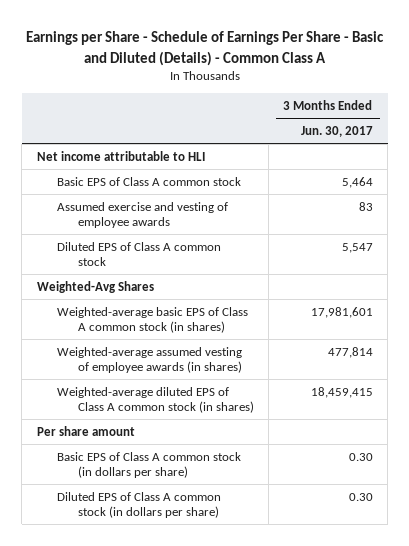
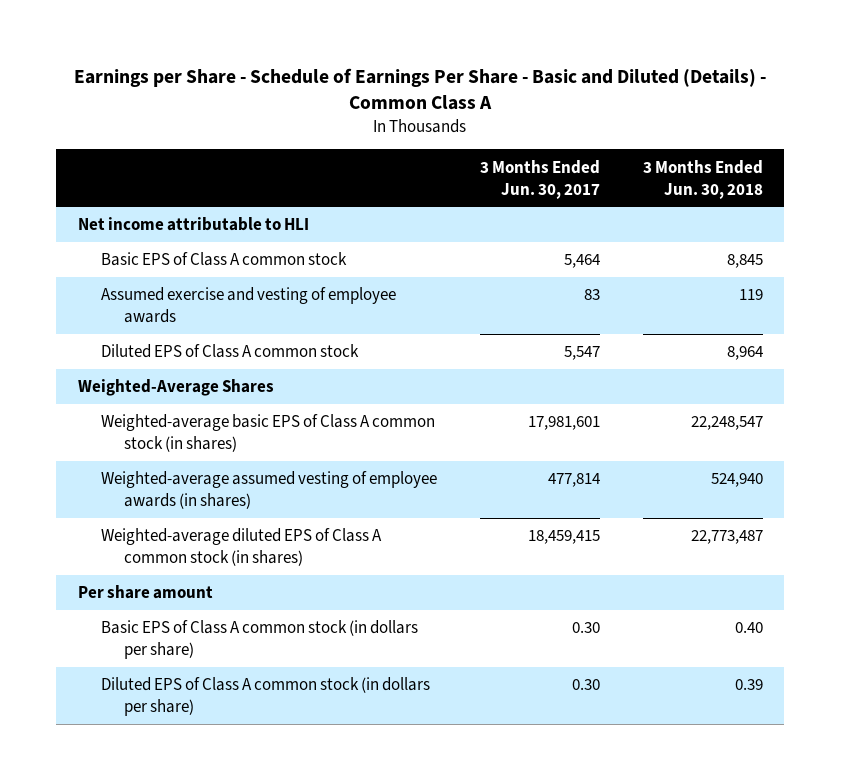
- | 3 Months Ended Jun. 30, 2017
+ | 3 Months Ended Jun. 30, 2017 | 3 Months Ended Jun. 30, 2018
- Weighted-Avg Shares
+ Weighted-Average Shares

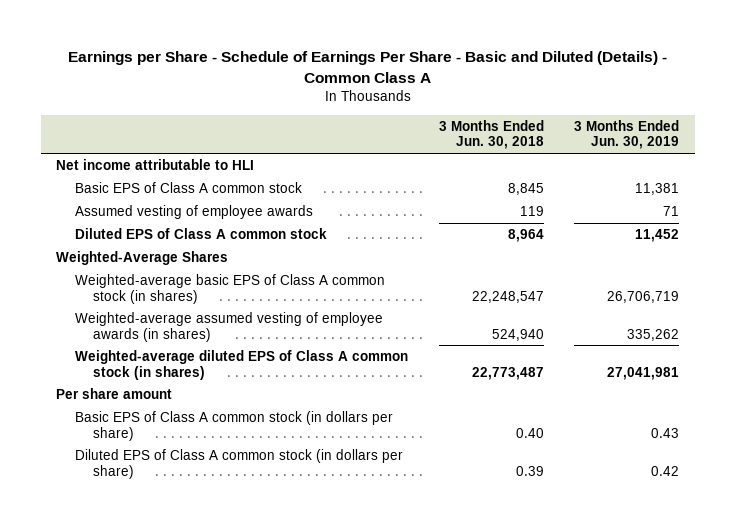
- | 3 Months Ended Jun. 30, 2017 | 3 Months Ended Jun. 30, 2018
+ | 3 Months Ended Jun. 30, 2018 | 3 Months Ended Jun. 30, 2019
- Assumed exercise and vesting of employee awards | 83 | 119
+ Assumed vesting of employee awards | 119 | 71

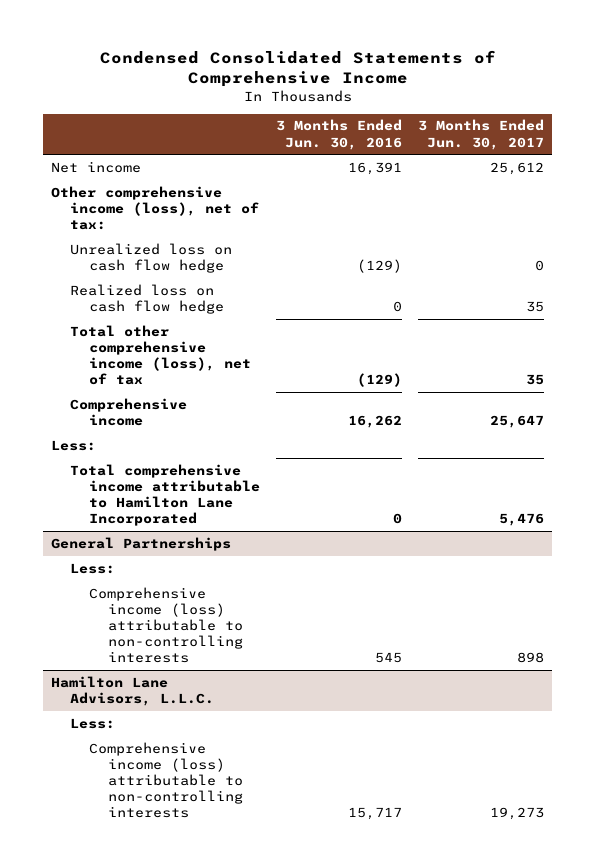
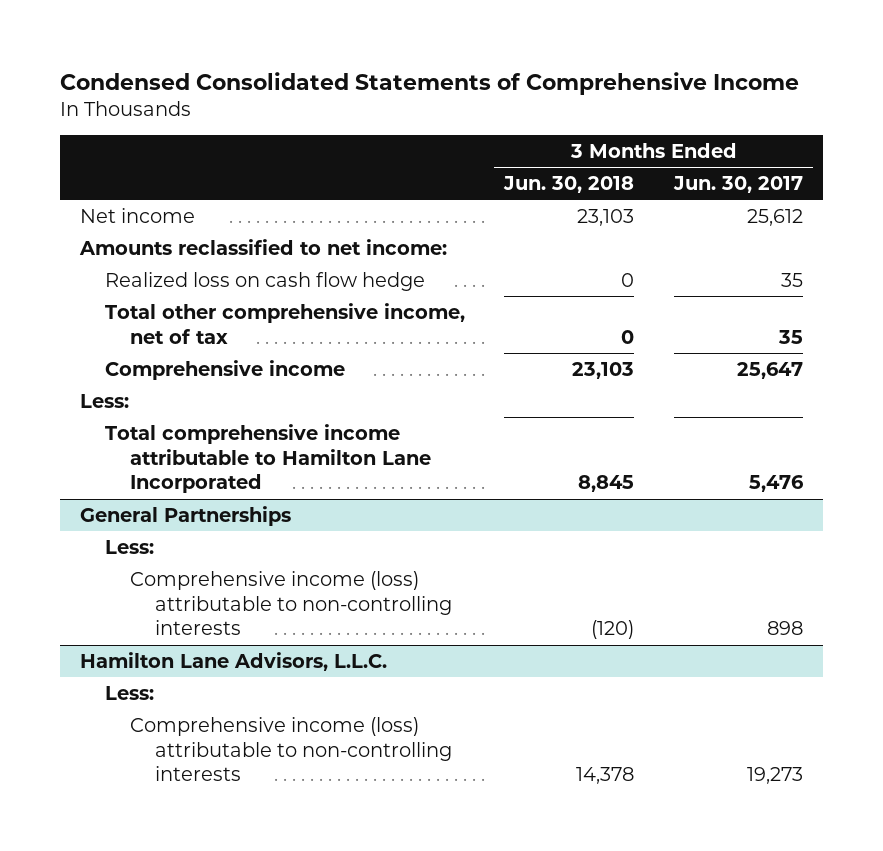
- | 3 Months Ended Jun. 30, 2016 | 3 Months Ended Jun. 30, 2017
+ | 3 Months Ended Jun. 30, 2018 | 3 Months Ended Jun. 30, 2017
- Other comprehensive income (loss), net of tax:
- Unrealized loss on cash flow hedge | (129) | 0
+ Amounts reclassified to net income:
- Total other comprehensive income (loss), net of tax | (129) | 35
+ Total other comprehensive income, net of tax | 0 | 35

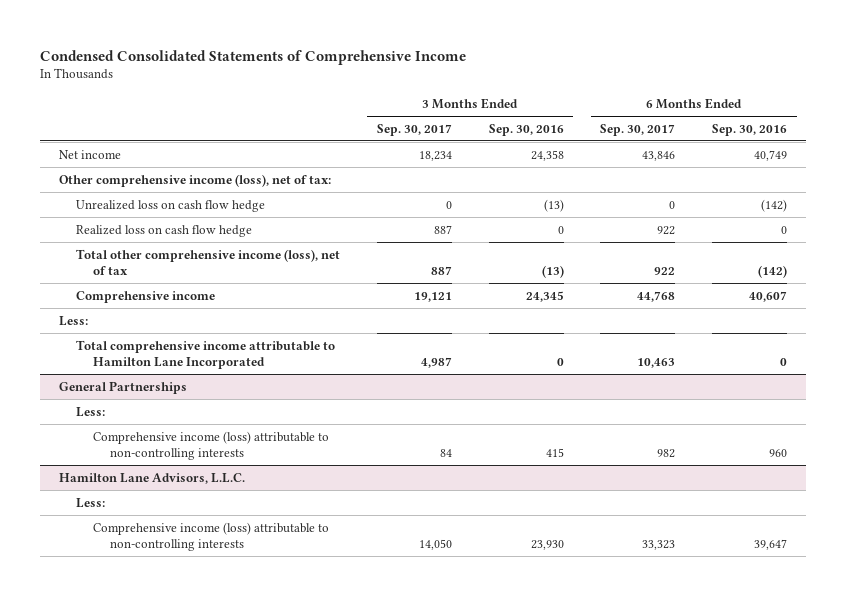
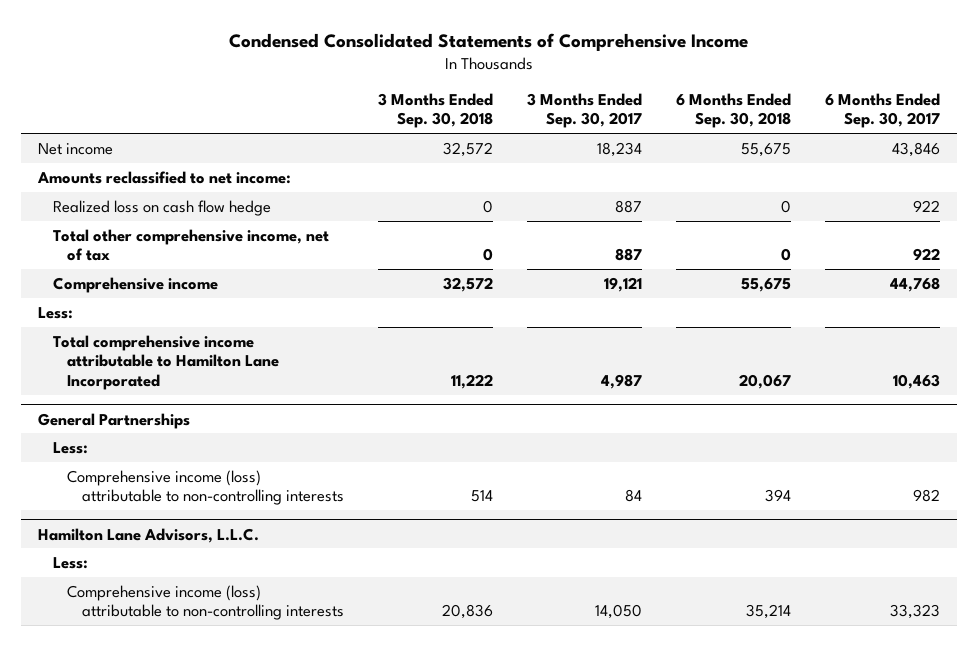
- | 3 Months Ended Sep. 30, 2017 | 3 Months Ended Sep. 30, 2016 | 6 Months Ended Sep. 30, 2017 | 6 Months Ended Sep. 30, 2016
+ | 3 Months Ended Sep. 30, 2018 | 3 Months Ended Sep. 30, 2017 | 6 Months Ended Sep. 30, 2018 | 6 Months Ended Sep. 30, 2017
- Other comprehensive income (loss), net of tax:
- Unrealized loss on cash flow hedge | 0 | (13) | 0 | (142)
+ Amounts reclassified to net income:
- Total other comprehensive income (loss), net of tax | 887 | (13) | 922 | (142)
+ Total other comprehensive income, net of tax | 0 | 887 | 0 | 922

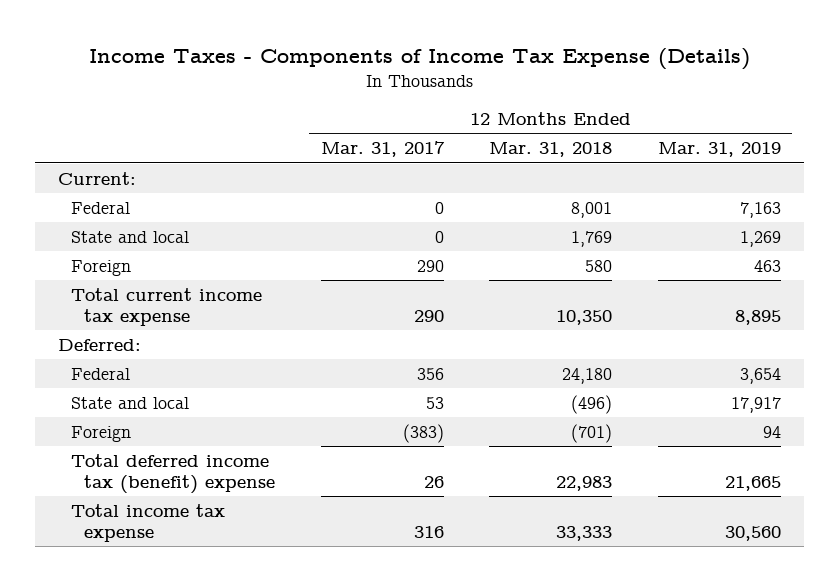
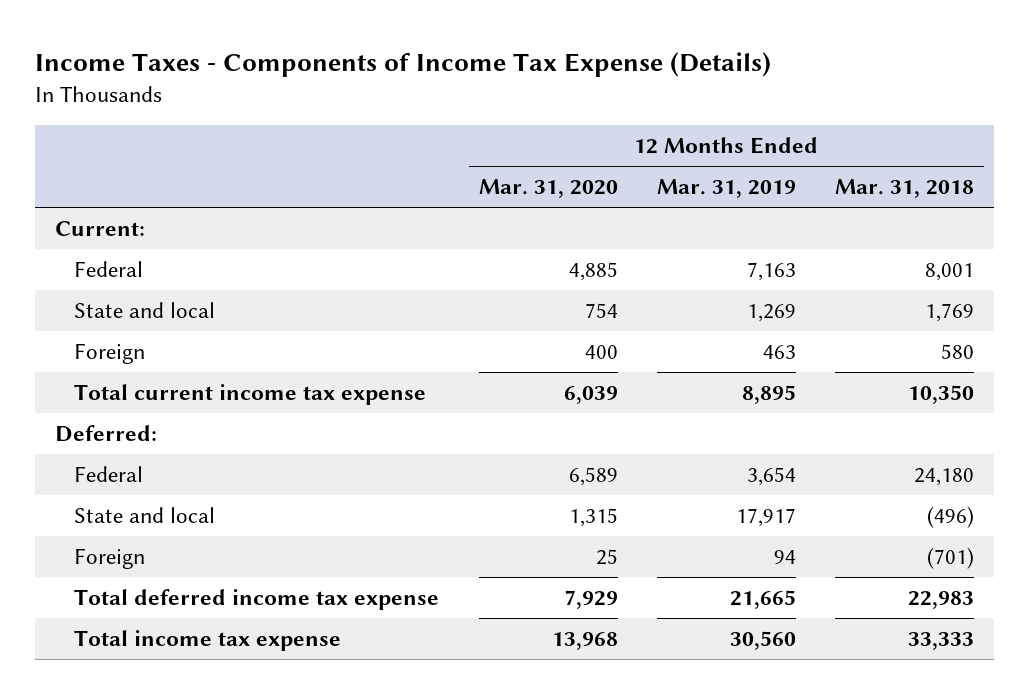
- | 12 Months Ended Mar. 31, 2017 | 12 Months Ended Mar. 31, 2018 | 12 Months Ended Mar. 31, 2019
+ | 12 Months Ended Mar. 31, 2020 | 12 Months Ended Mar. 31, 2019 | 12 Months Ended Mar. 31, 2018
- Total deferred income tax (benefit) expense | 26 | 22,983 | 21,665
+ Total deferred income tax expense | 7,929 | 21,665 | 22,983

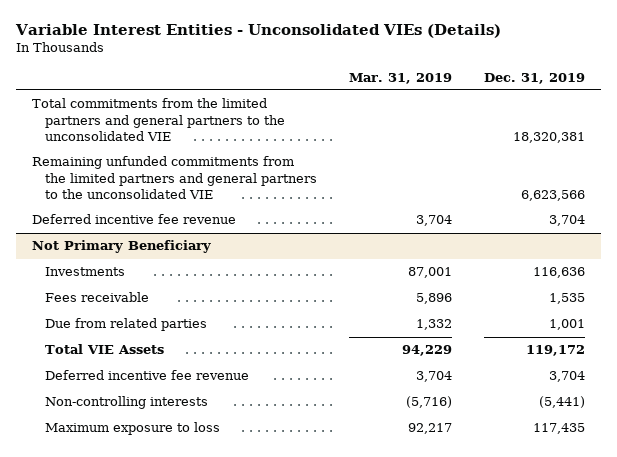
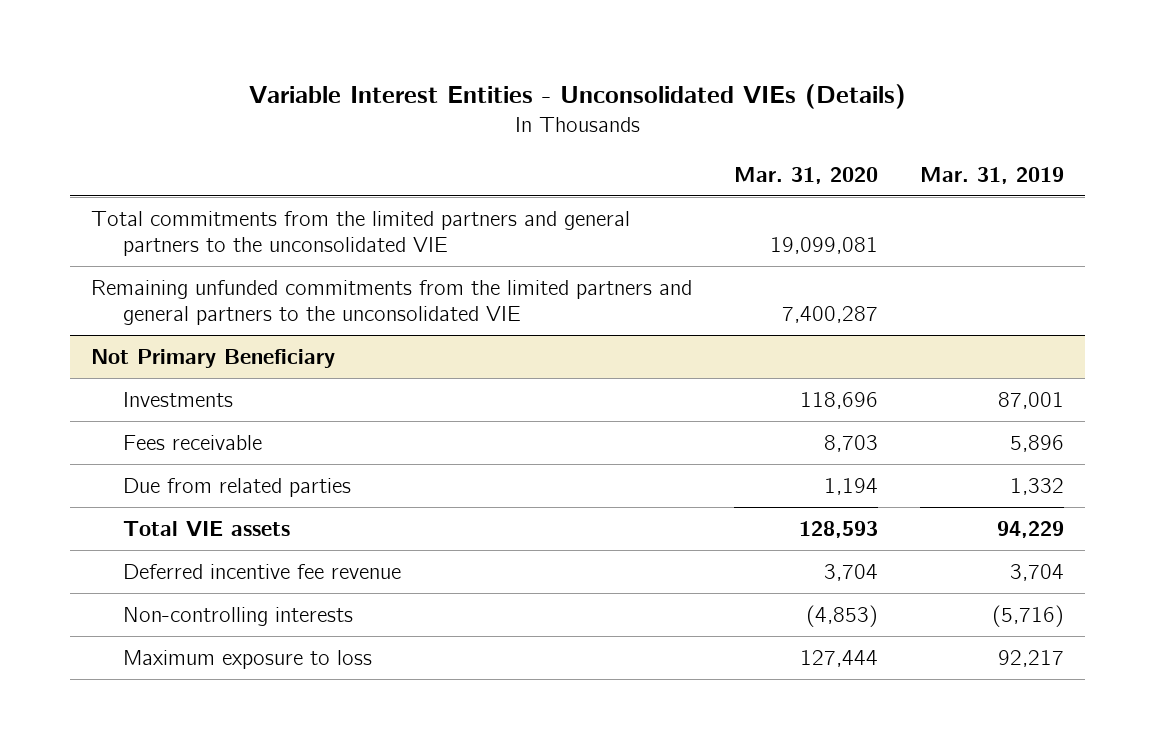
- | Mar. 31, 2019 | Dec. 31, 2019
+ | Mar. 31, 2020 | Mar. 31, 2019
- Deferred incentive fee revenue | 3,704 | 3,704
@ Not Primary Beneficiary
- Total VIE Assets | 94,229 | 119,172
+ Total VIE assets | 128,593 | 94,229

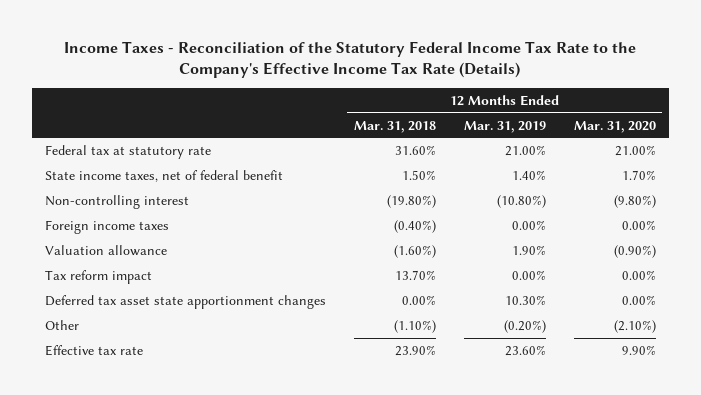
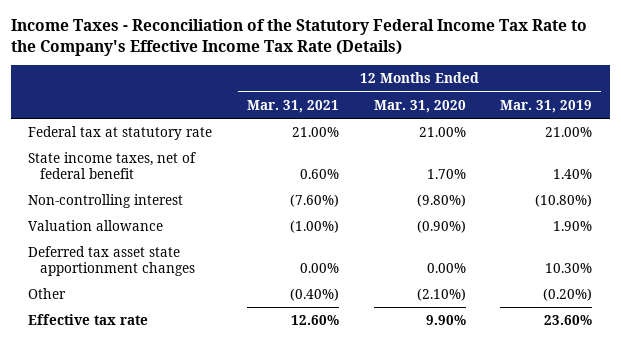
- | 12 Months Ended Mar. 31, 2018 | 12 Months Ended Mar. 31, 2019 | 12 Months Ended Mar. 31, 2020
+ | 12 Months Ended Mar. 31, 2021 | 12 Months Ended Mar. 31, 2020 | 12 Months Ended Mar. 31, 2019
- Foreign income taxes | (0.40%) | 0.00% | 0.00%
- Tax reform impact | 13.70% | 0.00% | 0.00%

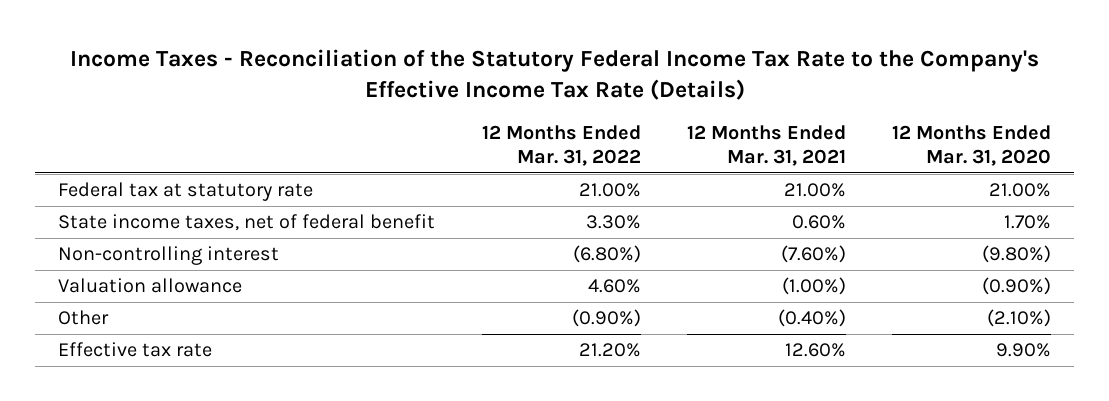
- | 12 Months Ended Mar. 31, 2021 | 12 Months Ended Mar. 31, 2020 | 12 Months Ended Mar. 31, 2019
+ | 12 Months Ended Mar. 31, 2022 | 12 Months Ended Mar. 31, 2021 | 12 Months Ended Mar. 31, 2020
- Deferred tax asset state apportionment changes | 0.00% | 0.00% | 10.30%

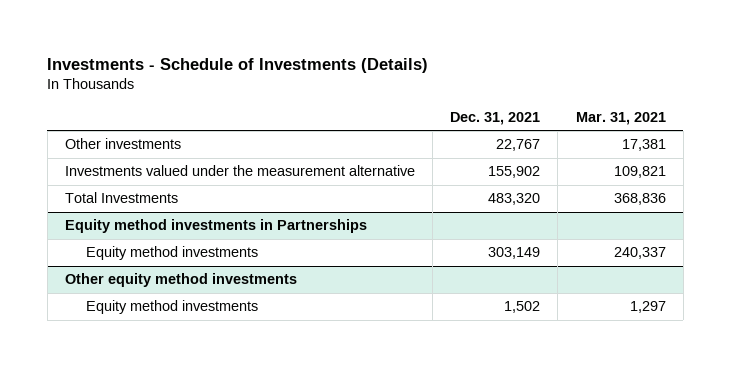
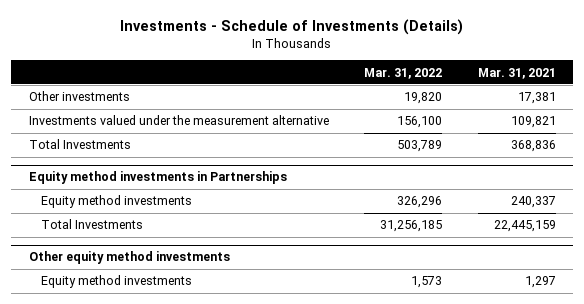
- | Dec. 31, 2021 | Mar. 31, 2021
+ | Mar. 31, 2022 | Mar. 31, 2021
@ Equity method investments in Partnerships
+ Total Investments | 31,256,185 | 22,445,159

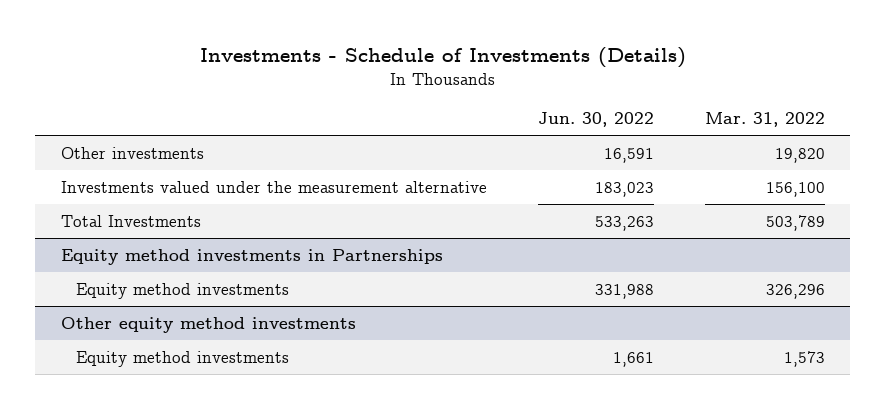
- | Mar. 31, 2022 | Mar. 31, 2021
+ | Jun. 30, 2022 | Mar. 31, 2022
@ Equity method investments in Partnerships
- Total Investments | 31,256,185 | 22,445,159

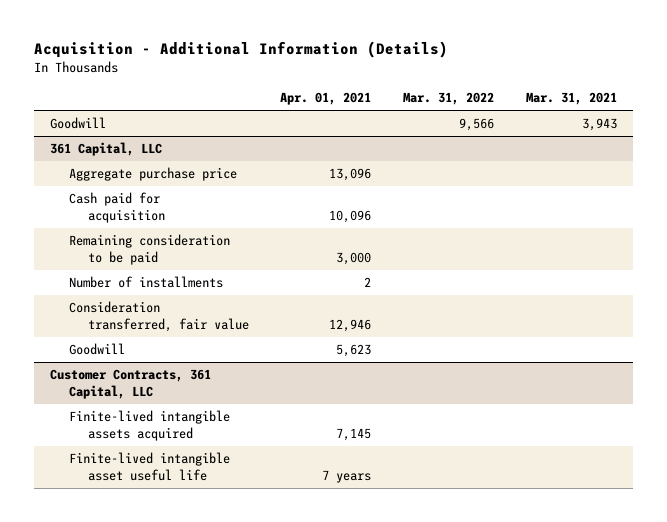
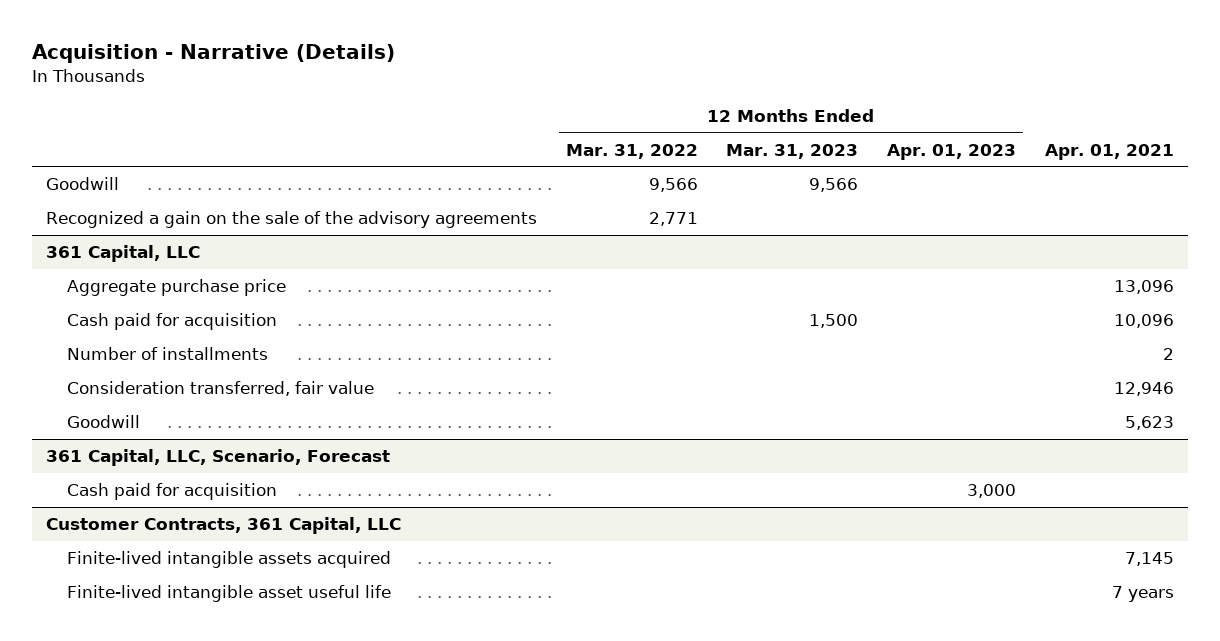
- Acquisition - Additional Information (Details)
+ Acquisition - Narrative (Details)
- | Apr. 01, 2021 | Mar. 31, 2022 | Mar. 31, 2021
+ | 12 Months Ended Mar. 31, 2022 | 12 Months Ended Mar. 31, 2023 | 12 Months Ended Apr. 01, 2023 | Apr. 01, 2021
+ Recognized a gain on the sale of the advisory agreements | 2,771 | | |
@ 361 Capital, LLC
- Remaining consideration to be paid | 3,000 | |
+ 361 Capital, LLC, Scenario, Forecast
+ Cash paid for acquisition | | | 3,000 |

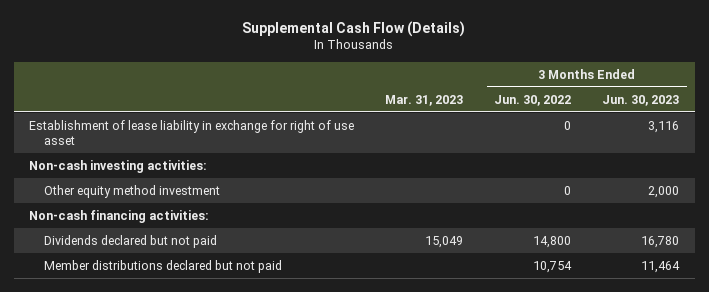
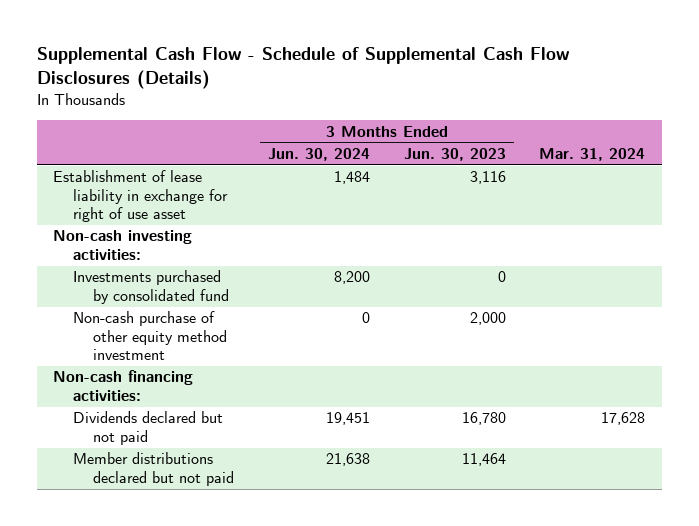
- Supplemental Cash Flow (Details)
+ Supplemental Cash Flow - Schedule of Supplemental Cash Flow Disclosures (Details)
- | Mar. 31, 2023 | 3 Months Ended Jun. 30, 2022 | 3 Months Ended Jun. 30, 2023
+ | 3 Months Ended Jun. 30, 2024 | 3 Months Ended Jun. 30, 2023 | Mar. 31, 2024
- Other equity method investment | | 0 | 2,000
+ Investments purchased by consolidated fund | 8,200 | 0 |
+ Non-cash purchase of other equity method investment | 0 | 2,000 |

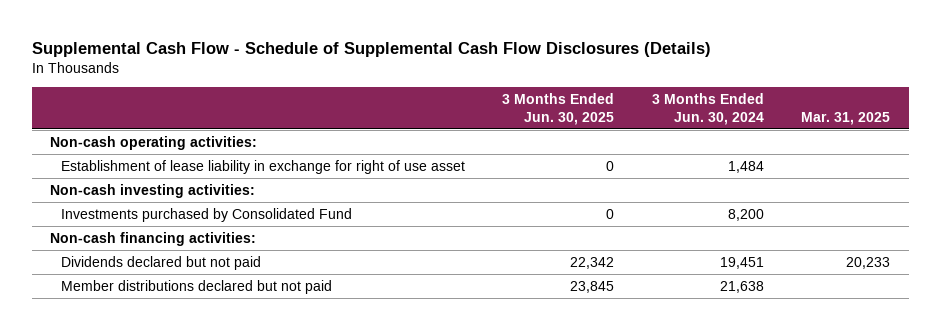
- | 3 Months Ended Jun. 30, 2024 | 3 Months Ended Jun. 30, 2023 | Mar. 31, 2024
+ | 3 Months Ended Jun. 30, 2025 | 3 Months Ended Jun. 30, 2024 | Mar. 31, 2025
+ Non-cash operating activities:
- Investments purchased by consolidated fund | 8,200 | 0 |
- Non-cash purchase of other equity method investment | 0 | 2,000 |
+ Investments purchased by Consolidated Fund | 0 | 8,200 |

